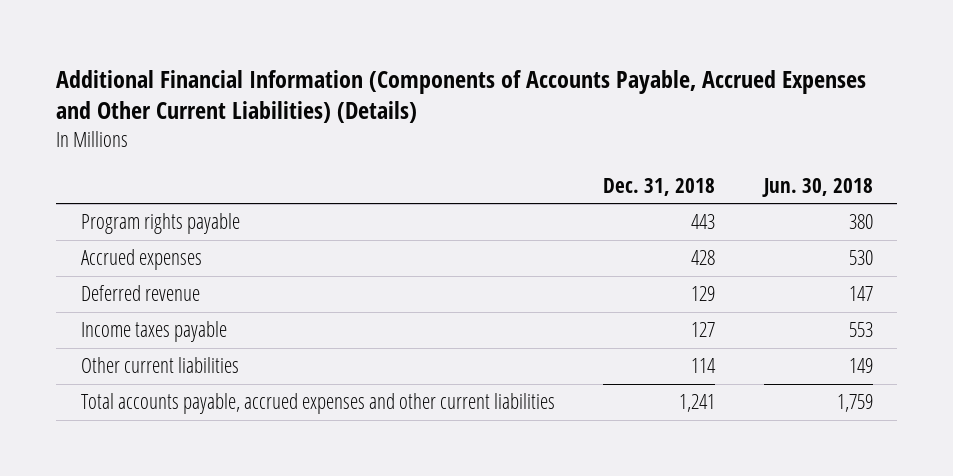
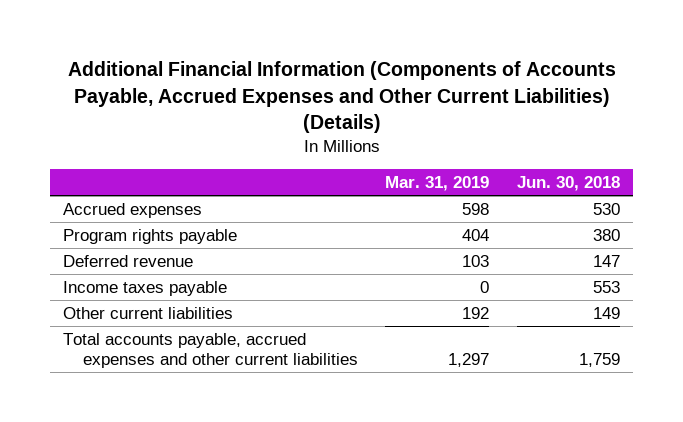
- | Dec. 31, 2018 | Jun. 30, 2018
+ | Mar. 31, 2019 | Jun. 30, 2018
moved down: Program rights payable | 404 | 380

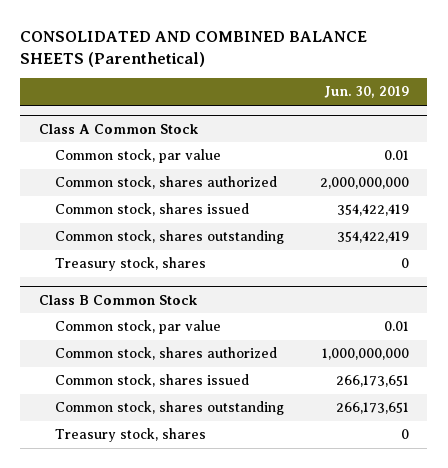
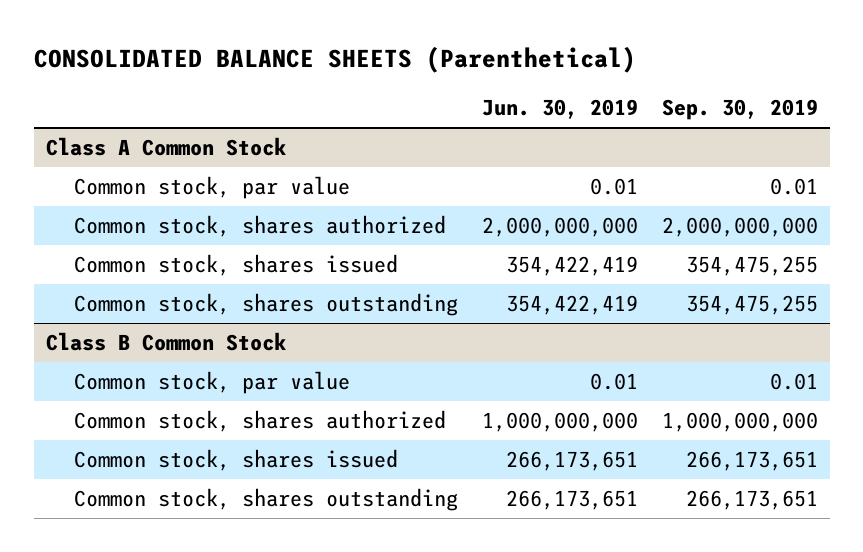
- CONSOLIDATED AND COMBINED BALANCE SHEETS (Parenthetical)
+ CONSOLIDATED BALANCE SHEETS (Parenthetical)
- | Jun. 30, 2019
+ | Jun. 30, 2019 | Sep. 30, 2019
@ Class A Common Stock
- Treasury stock, shares | 0
@ Class B Common Stock
- Treasury stock, shares | 0

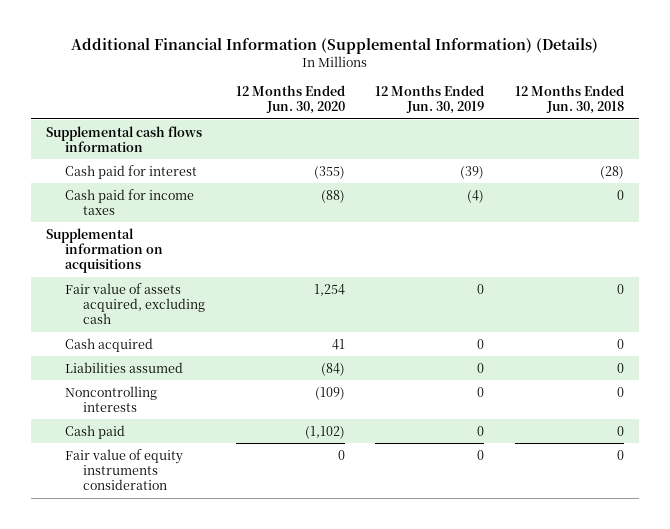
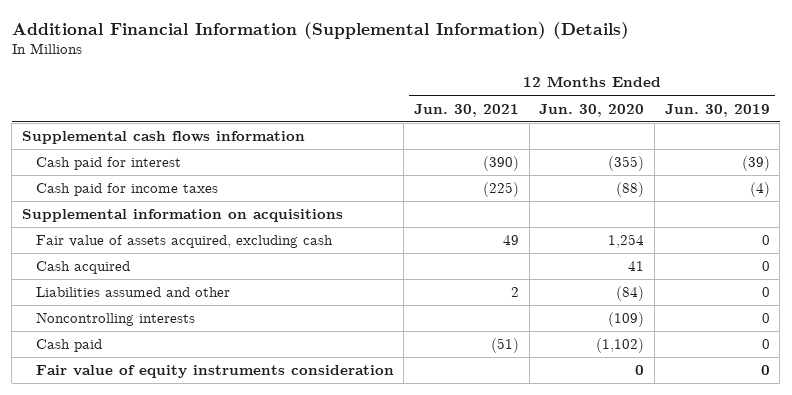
- | 12 Months Ended Jun. 30, 2020 | 12 Months Ended Jun. 30, 2019 | 12 Months Ended Jun. 30, 2018
+ | 12 Months Ended Jun. 30, 2021 | 12 Months Ended Jun. 30, 2020 | 12 Months Ended Jun. 30, 2019
- Liabilities assumed | (84) | 0 | 0
+ Liabilities assumed and other | 2 | (84) | 0

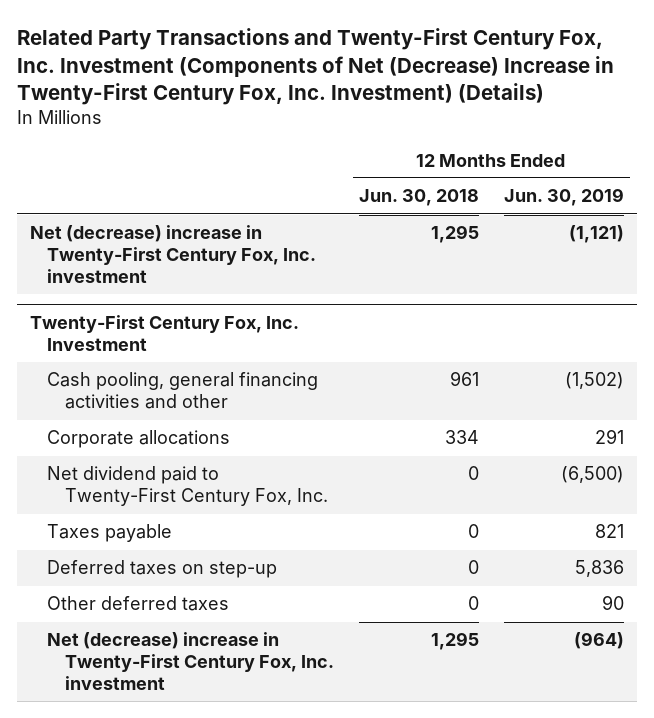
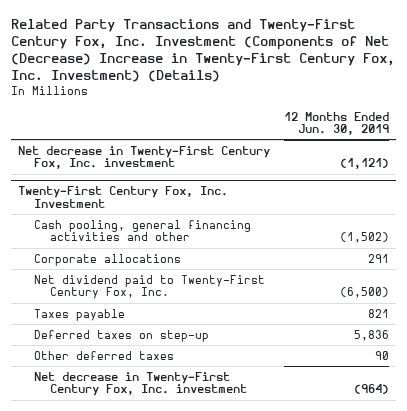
- | 12 Months Ended Jun. 30, 2018 | 12 Months Ended Jun. 30, 2019
+ | 12 Months Ended Jun. 30, 2019
- Net (decrease) increase in Twenty-First Century Fox, Inc. investment | 1,295 | (1,121)
+ Net decrease in Twenty-First Century Fox, Inc. investment | (1,121)
@ Twenty-First Century Fox, Inc. Investment
- Net (decrease) increase in Twenty-First Century Fox, Inc. investment | 1,295 | (964)
+ Net decrease in Twenty-First Century Fox, Inc. investment | (964)

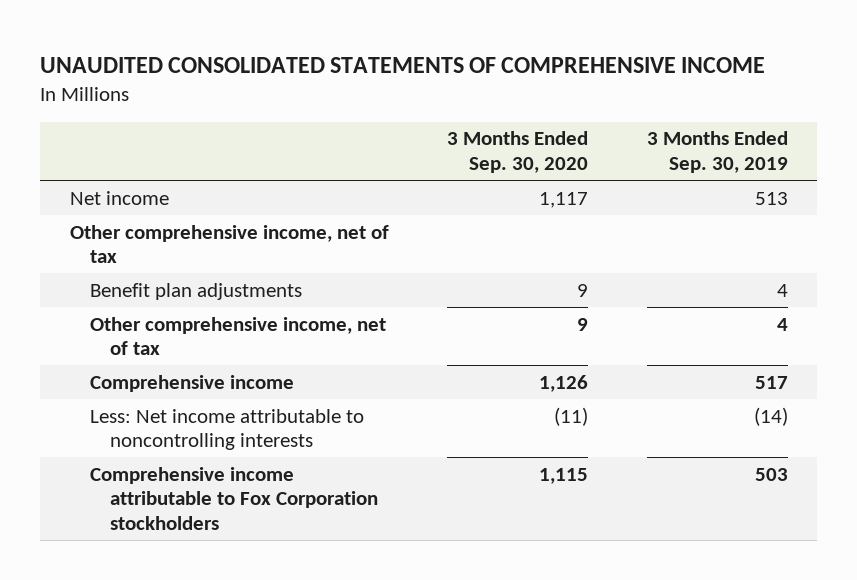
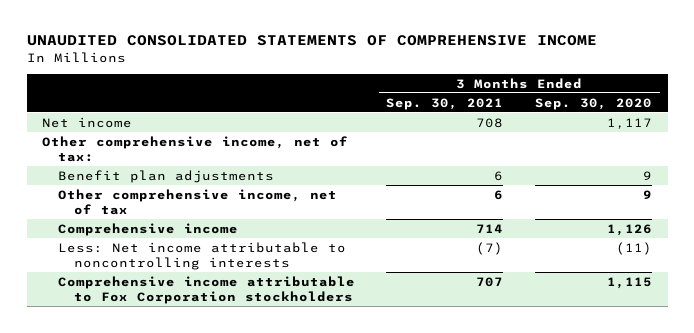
- | 3 Months Ended Sep. 30, 2020 | 3 Months Ended Sep. 30, 2019
+ | 3 Months Ended Sep. 30, 2021 | 3 Months Ended Sep. 30, 2020
- Other comprehensive income, net of tax
+ Other comprehensive income, net of tax:

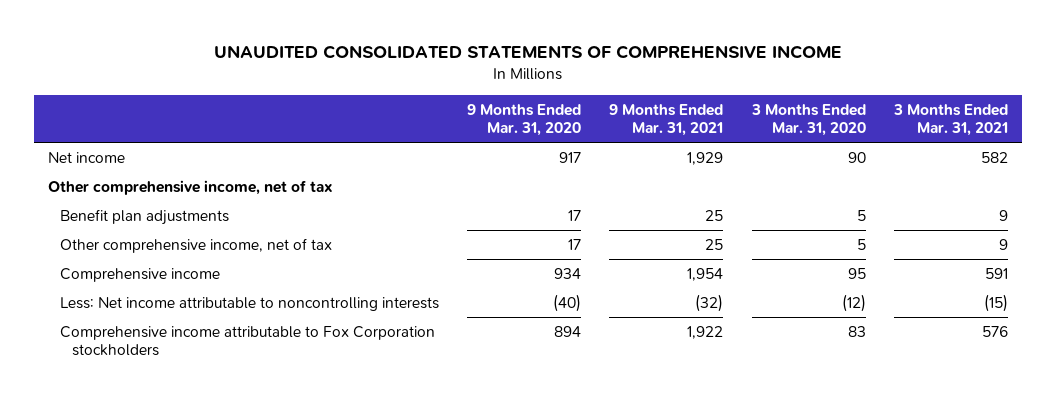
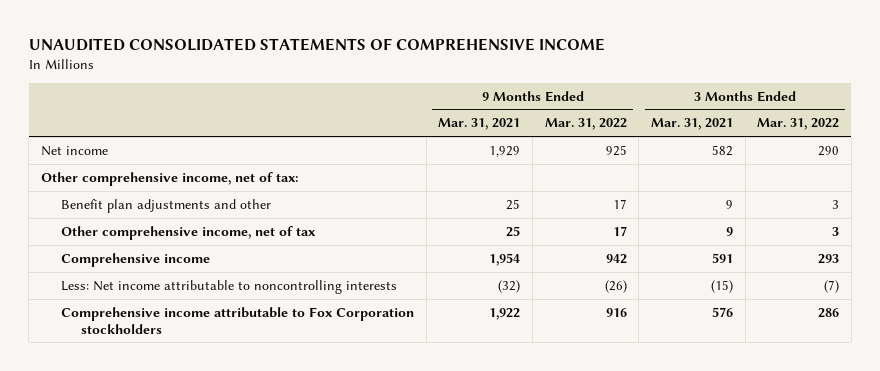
- | 9 Months Ended Mar. 31, 2020 | 9 Months Ended Mar. 31, 2021 | 3 Months Ended Mar. 31, 2020 | 3 Months Ended Mar. 31, 2021
+ | 9 Months Ended Mar. 31, 2021 | 9 Months Ended Mar. 31, 2022 | 3 Months Ended Mar. 31, 2021 | 3 Months Ended Mar. 31, 2022
- Other comprehensive income, net of tax
- Benefit plan adjustments | 17 | 25 | 5 | 9
+ Other comprehensive income, net of tax:
+ Benefit plan adjustments and other | 25 | 17 | 9 | 3

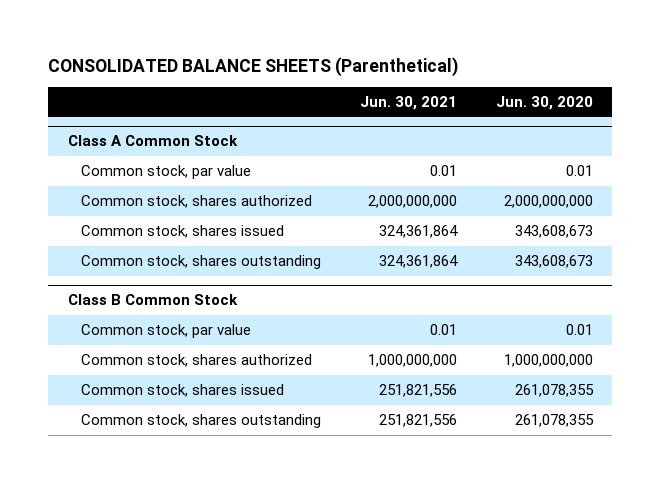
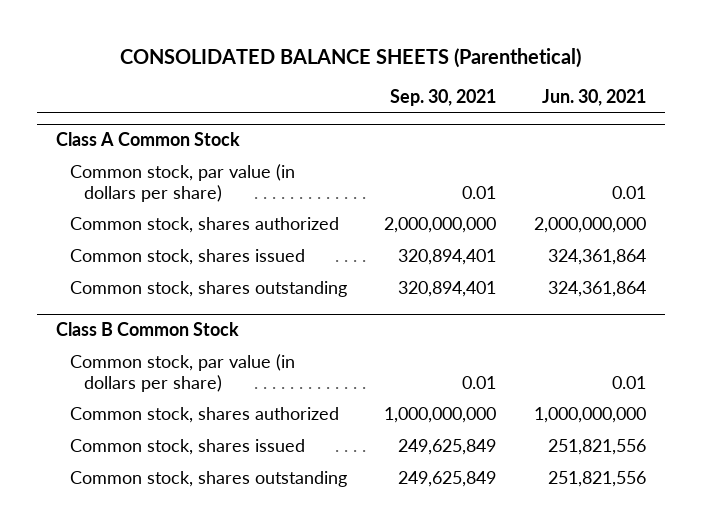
- | Jun. 30, 2021 | Jun. 30, 2020
+ | Sep. 30, 2021 | Jun. 30, 2021
@ Class A Common Stock
- Common stock, par value | 0.01 | 0.01
+ Common stock, par value (in dollars per share) | 0.01 | 0.01
@ Class B Common Stock
- Common stock, par value | 0.01 | 0.01
+ Common stock, par value (in dollars per share) | 0.01 | 0.01

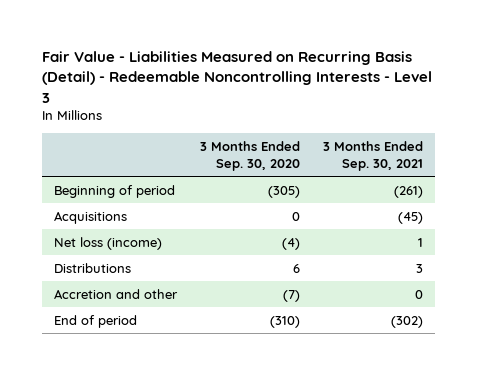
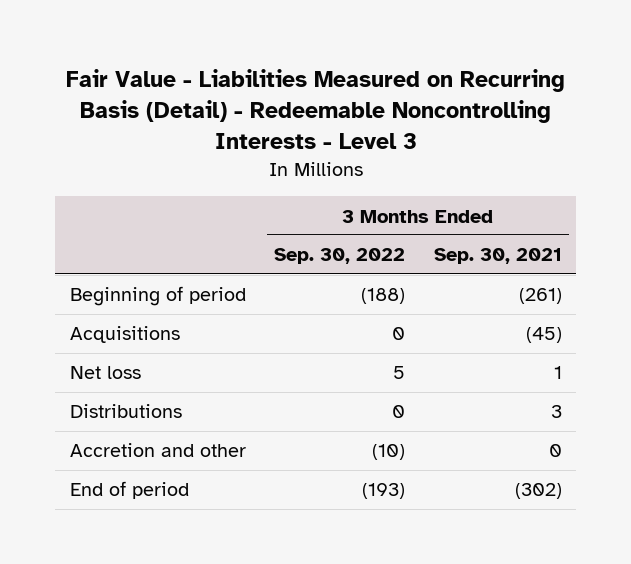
- | 3 Months Ended Sep. 30, 2020 | 3 Months Ended Sep. 30, 2021
+ | 3 Months Ended Sep. 30, 2022 | 3 Months Ended Sep. 30, 2021
- Net loss (income) | (4) | 1
+ Net loss | 5 | 1

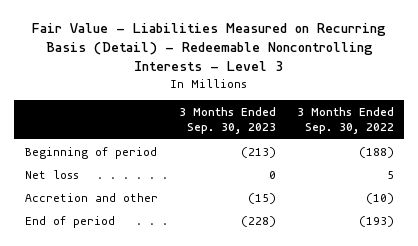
- | 3 Months Ended Sep. 30, 2022 | 3 Months Ended Sep. 30, 2021
+ | 3 Months Ended Sep. 30, 2023 | 3 Months Ended Sep. 30, 2022
- Acquisitions | 0 | (45)
- Distributions | 0 | 3

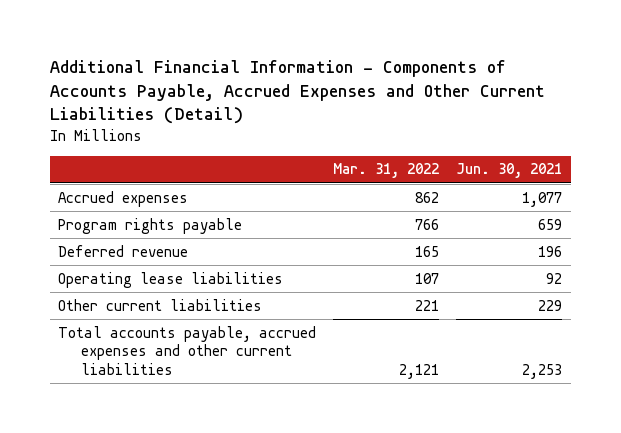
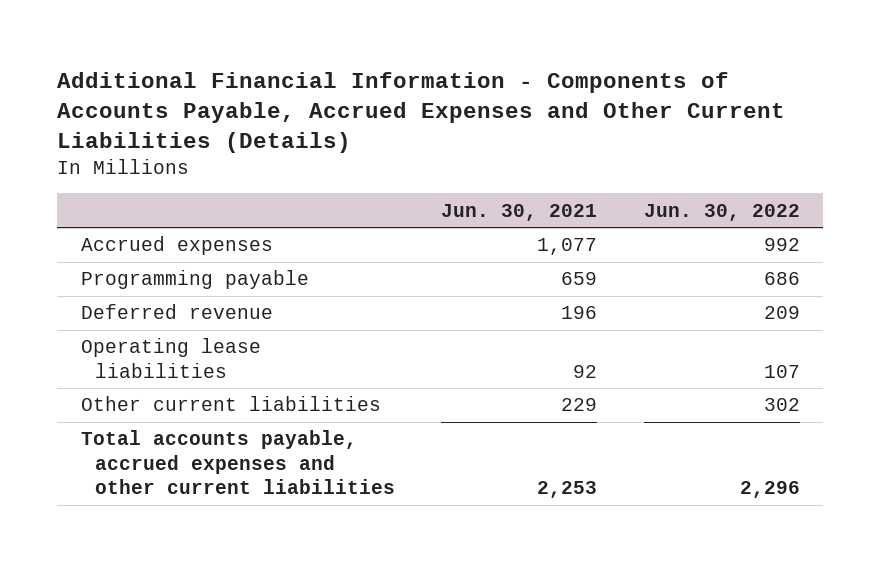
- Additional Financial Information - Components of Accounts Payable, Accrued Expenses and Other Current Liabilities (Detail)
+ Additional Financial Information - Components of Accounts Payable, Accrued Expenses and Other Current Liabilities (Details)
- | Mar. 31, 2022 | Jun. 30, 2021
+ | Jun. 30, 2021 | Jun. 30, 2022
- Program rights payable | 766 | 659
+ Programming payable | 659 | 686

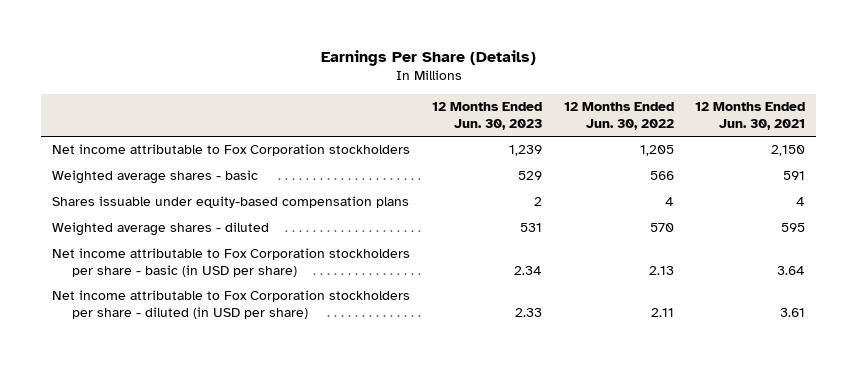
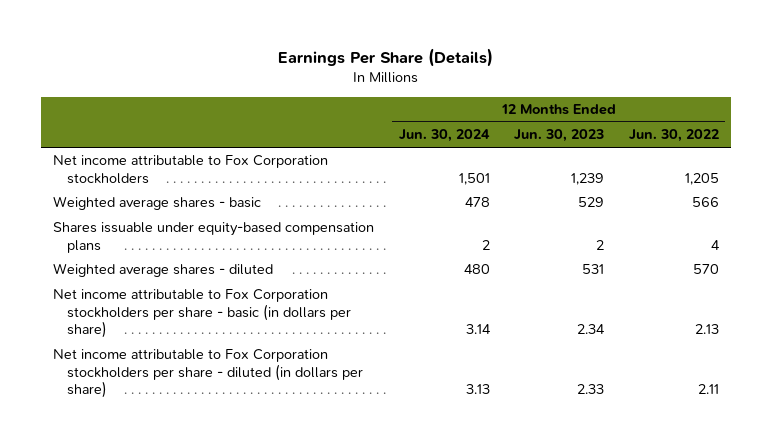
- | 12 Months Ended Jun. 30, 2023 | 12 Months Ended Jun. 30, 2022 | 12 Months Ended Jun. 30, 2021
+ | 12 Months Ended Jun. 30, 2024 | 12 Months Ended Jun. 30, 2023 | 12 Months Ended Jun. 30, 2022
- Net income attributable to Fox Corporation stockholders per share - basic (in USD per share) | 2.34 | 2.13 | 3.64
- Net income attributable to Fox Corporation stockholders per share - diluted (in USD per share) | 2.33 | 2.11 | 3.61
+ Net income attributable to Fox Corporation stockholders per share - basic (in dollars per share) | 3.14 | 2.34 | 2.13
+ Net income attributable to Fox Corporation stockholders per share - diluted (in dollars per share) | 3.13 | 2.33 | 2.11

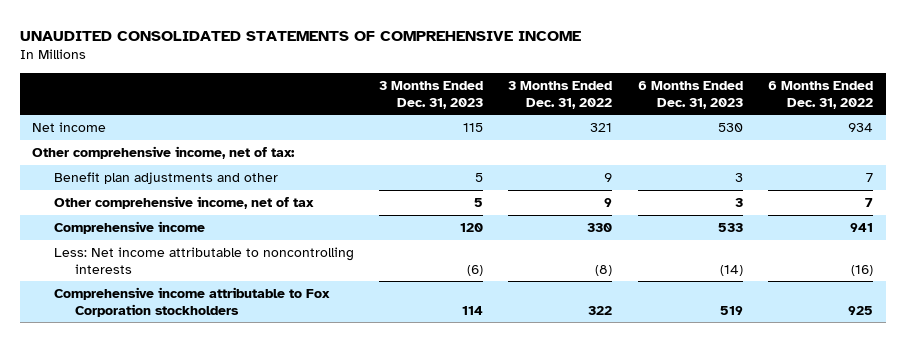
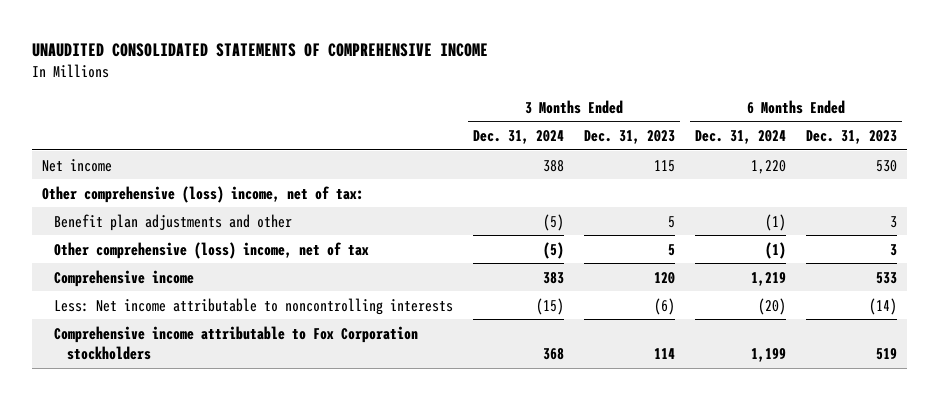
- | 3 Months Ended Dec. 31, 2023 | 3 Months Ended Dec. 31, 2022 | 6 Months Ended Dec. 31, 2023 | 6 Months Ended Dec. 31, 2022
+ | 3 Months Ended Dec. 31, 2024 | 3 Months Ended Dec. 31, 2023 | 6 Months Ended Dec. 31, 2024 | 6 Months Ended Dec. 31, 2023
- Other comprehensive income, net of tax:
+ Other comprehensive (loss) income, net of tax:
- Other comprehensive income, net of tax | 5 | 9 | 3 | 7
+ Other comprehensive (loss) income, net of tax | (5) | 5 | (1) | 3

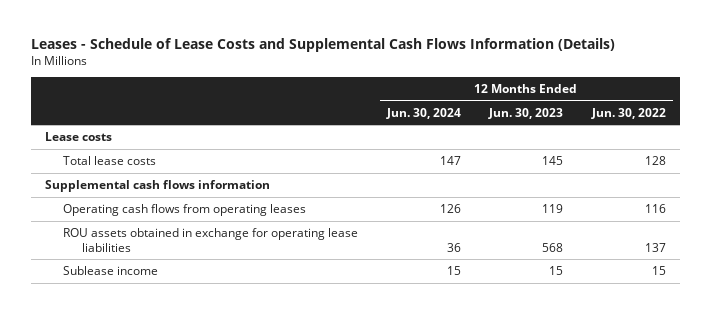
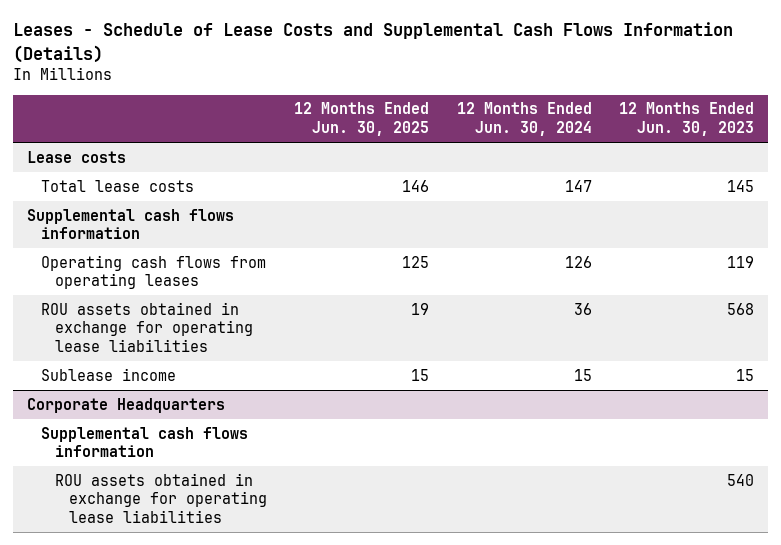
- | 12 Months Ended Jun. 30, 2024 | 12 Months Ended Jun. 30, 2023 | 12 Months Ended Jun. 30, 2022
+ | 12 Months Ended Jun. 30, 2025 | 12 Months Ended Jun. 30, 2024 | 12 Months Ended Jun. 30, 2023
+ Corporate Headquarters
+ Supplemental cash flows information
+ ROU assets obtained in exchange for operating lease liabilities | | | 540

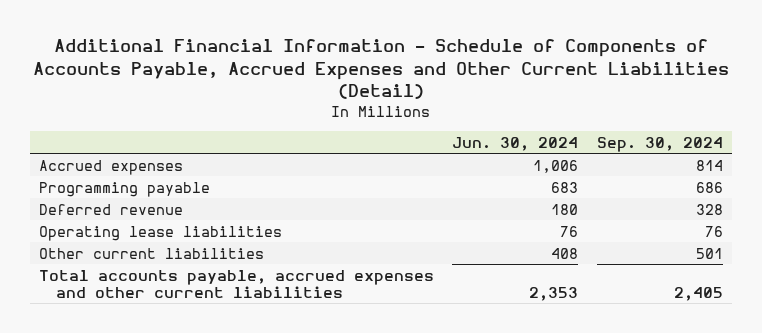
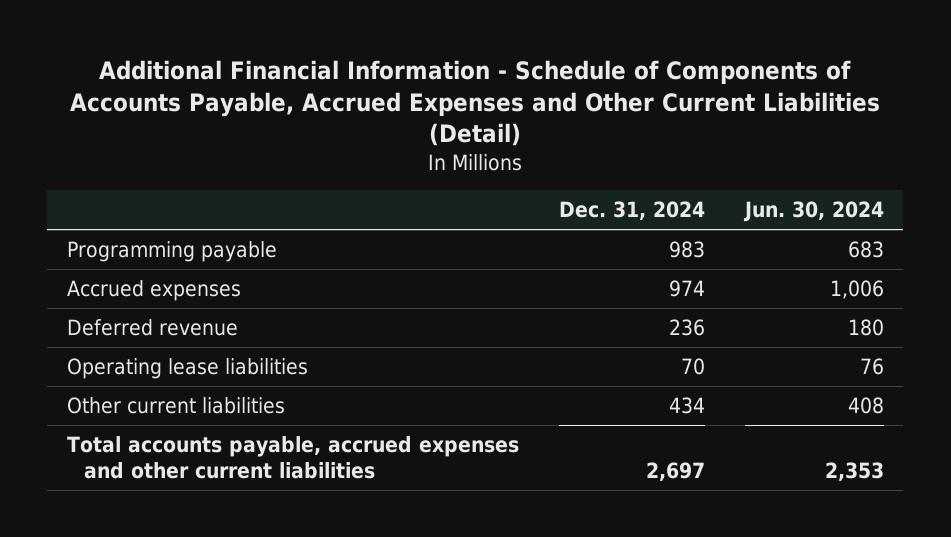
- | Jun. 30, 2024 | Sep. 30, 2024
+ | Dec. 31, 2024 | Jun. 30, 2024
moved down: Accrued expenses | 974 | 1,006

